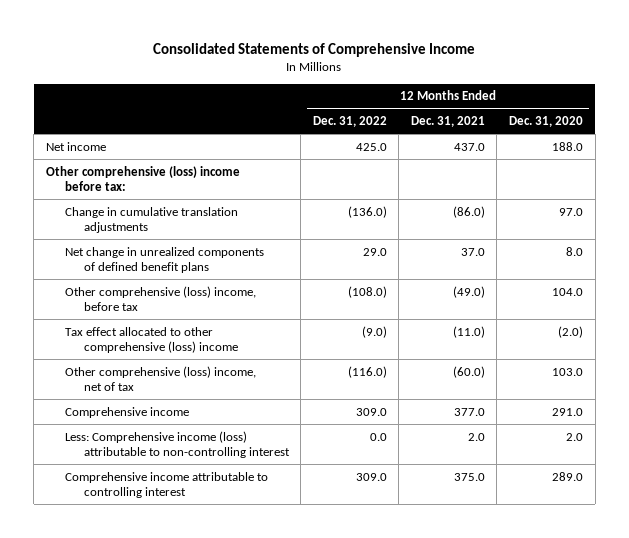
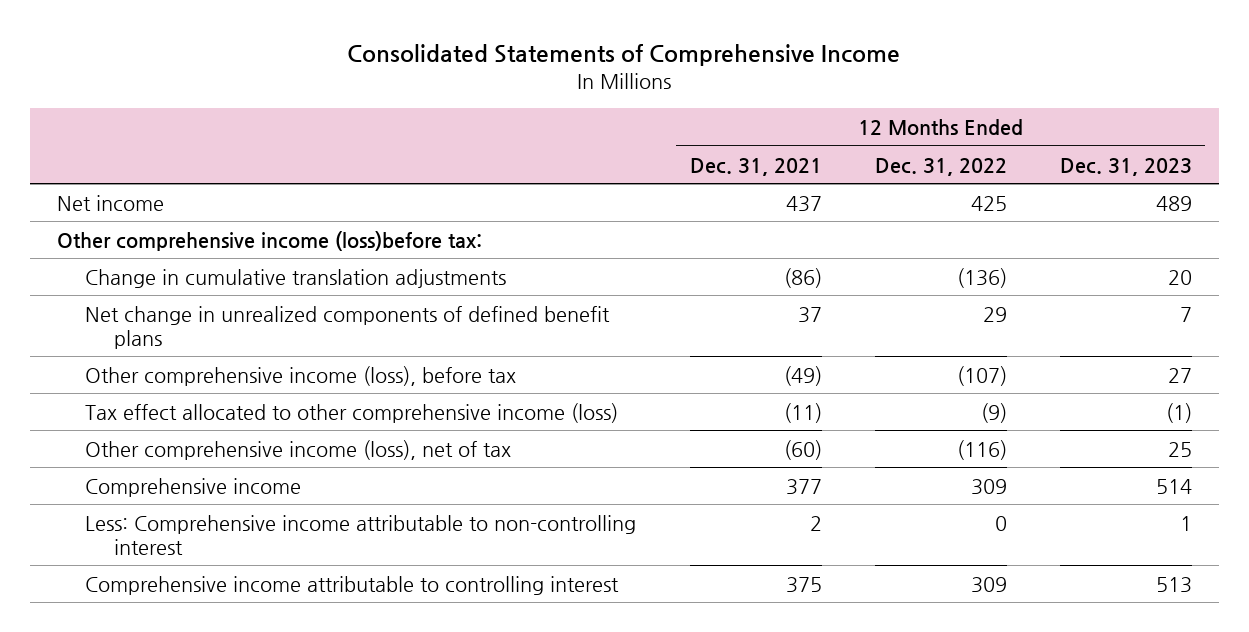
- | 12 Months Ended Dec. 31, 2022 | 12 Months Ended Dec. 31, 2021 | 12 Months Ended Dec. 31, 2020
+ | 12 Months Ended Dec. 31, 2021 | 12 Months Ended Dec. 31, 2022 | 12 Months Ended Dec. 31, 2023
- Net income | 425.0 | 437.0 | 188.0
- Other comprehensive (loss) income before tax:
- Change in cumulative translation adjustments | (136.0) | (86.0) | 97.0
- Net change in unrealized components of defined benefit plans | 29.0 | 37.0 | 8.0
- Other comprehensive (loss) income, before tax | (108.0) | (49.0) | 104.0
- Tax effect allocated to other comprehensive (loss) income | (9.0) | (11.0) | (2.0)
- Other comprehensive (loss) income, net of tax | (116.0) | (60.0) | 103.0
- Comprehensive income | 309.0 | 377.0 | 291.0
- Less: Comprehensive income (loss) attributable to non-controlling interest | 0.0 | 2.0 | 2.0
- Comprehensive income attributable to controlling interest | 309.0 | 375.0 | 289.0
+ Net income | 437 | 425 | 489
+ Other comprehensive income (loss)before tax:
+ Change in cumulative translation adjustments | (86) | (136) | 20
+ Net change in unrealized components of defined benefit plans | 37 | 29 | 7
+ Other comprehensive income (loss), before tax | (49) | (107) | 27
+ Tax effect allocated to other comprehensive income (loss) | (11) | (9) | (1)
+ Other comprehensive income (loss), net of tax | (60) | (116) | 25
+ Comprehensive income | 377 | 309 | 514
+ Less: Comprehensive income attributable to non-controlling interest | 2 | 0 | 1
+ Comprehensive income attributable to controlling interest | 375 | 309 | 513

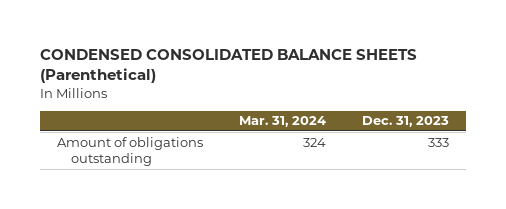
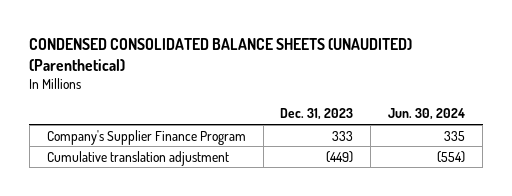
- CONDENSED CONSOLIDATED BALANCE SHEETS (Parenthetical)
+ CONDENSED CONSOLIDATED BALANCE SHEETS (UNAUDITED) (Parenthetical)
- | Mar. 31, 2024 | Dec. 31, 2023
+ | Dec. 31, 2023 | Jun. 30, 2024
- Amount of obligations outstanding | 324 | 333
+ Company's Supplier Finance Program | 333 | 335
+ Cumulative translation adjustment | (449) | (554)

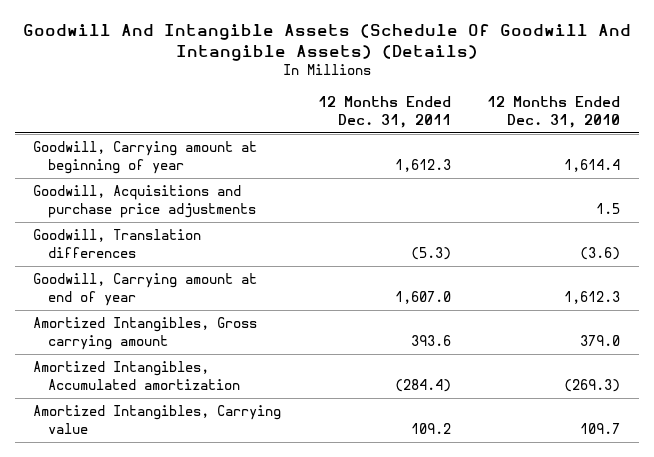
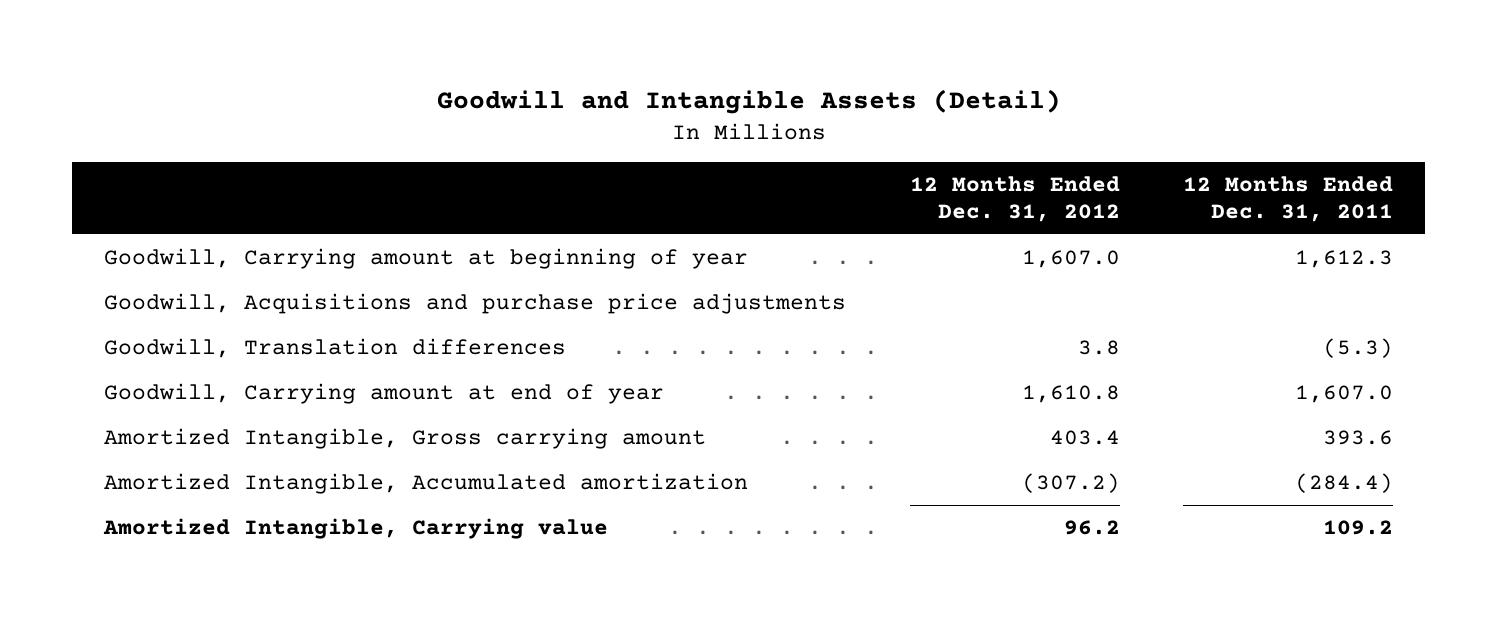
- Goodwill And Intangible Assets (Schedule Of Goodwill And Intangible Assets) (Details)
+ Goodwill and Intangible Assets (Detail)
- | 12 Months Ended Dec. 31, 2011 | 12 Months Ended Dec. 31, 2010
+ | 12 Months Ended Dec. 31, 2012 | 12 Months Ended Dec. 31, 2011
- Amortized Intangibles, Gross carrying amount | 393.6 | 379.0
- Amortized Intangibles, Accumulated amortization | (284.4) | (269.3)
- Amortized Intangibles, Carrying value | 109.2 | 109.7
+ Amortized Intangible, Gross carrying amount | 403.4 | 393.6
+ Amortized Intangible, Accumulated amortization | (307.2) | (284.4)
+ Amortized Intangible, Carrying value | 96.2 | 109.2

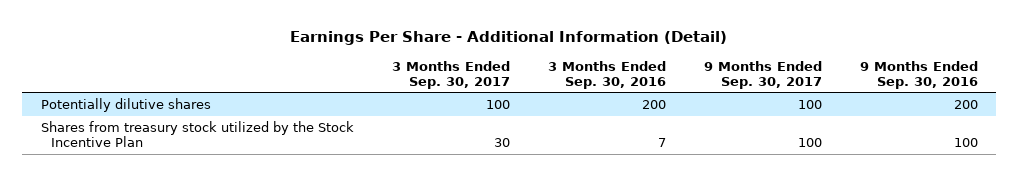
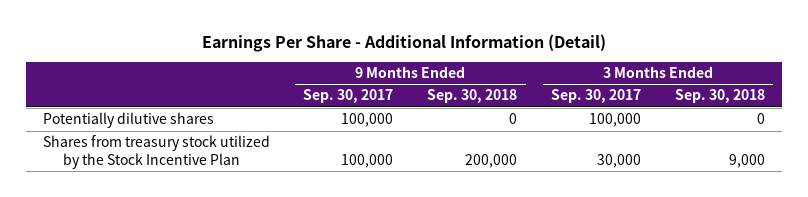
- | 3 Months Ended Sep. 30, 2017 | 3 Months Ended Sep. 30, 2016 | 9 Months Ended Sep. 30, 2017 | 9 Months Ended Sep. 30, 2016
+ | 9 Months Ended Sep. 30, 2017 | 9 Months Ended Sep. 30, 2018 | 3 Months Ended Sep. 30, 2017 | 3 Months Ended Sep. 30, 2018
- Potentially dilutive shares | 100 | 200 | 100 | 200
- Shares from treasury stock utilized by the Stock Incentive Plan | 30 | 7 | 100 | 100
+ Potentially dilutive shares | 100,000 | 0 | 100,000 | 0
+ Shares from treasury stock utilized by the Stock Incentive Plan | 100,000 | 200,000 | 30,000 | 9,000

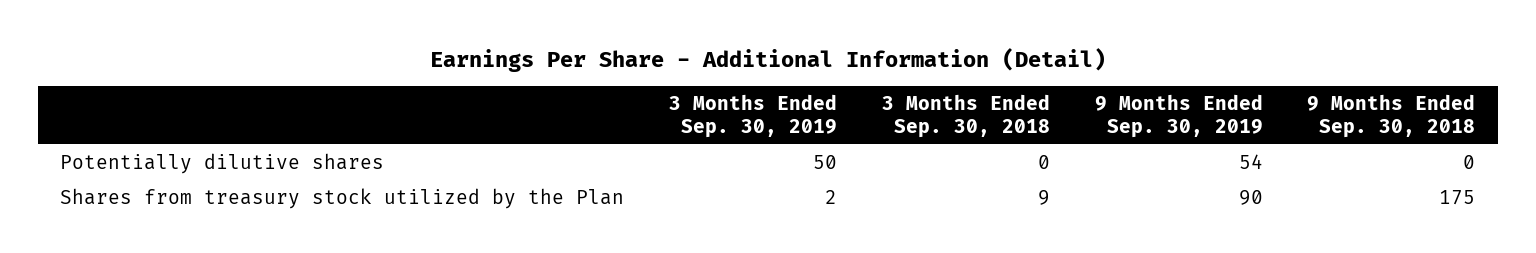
- | 9 Months Ended Sep. 30, 2017 | 9 Months Ended Sep. 30, 2018 | 3 Months Ended Sep. 30, 2017 | 3 Months Ended Sep. 30, 2018
+ | 3 Months Ended Sep. 30, 2019 | 3 Months Ended Sep. 30, 2018 | 9 Months Ended Sep. 30, 2019 | 9 Months Ended Sep. 30, 2018
- Shares from treasury stock utilized by the Stock Incentive Plan | 100,000 | 200,000 | 30,000 | 9,000
+ Shares from treasury stock utilized by the Plan | 2 | 9 | 90 | 175

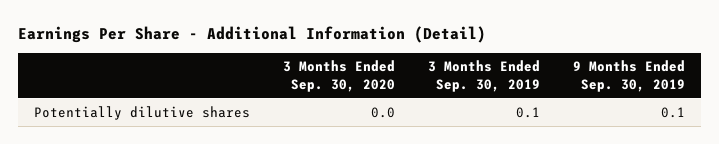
- | 3 Months Ended Sep. 30, 2019 | 3 Months Ended Sep. 30, 2018 | 9 Months Ended Sep. 30, 2019 | 9 Months Ended Sep. 30, 2018
+ | 3 Months Ended Sep. 30, 2020 | 3 Months Ended Sep. 30, 2019 | 9 Months Ended Sep. 30, 2019
- Potentially dilutive shares | 50 | 0 | 54 | 0
- Shares from treasury stock utilized by the Plan | 2 | 9 | 90 | 175
+ Potentially dilutive shares | 0.0 | 0.1 | 0.1

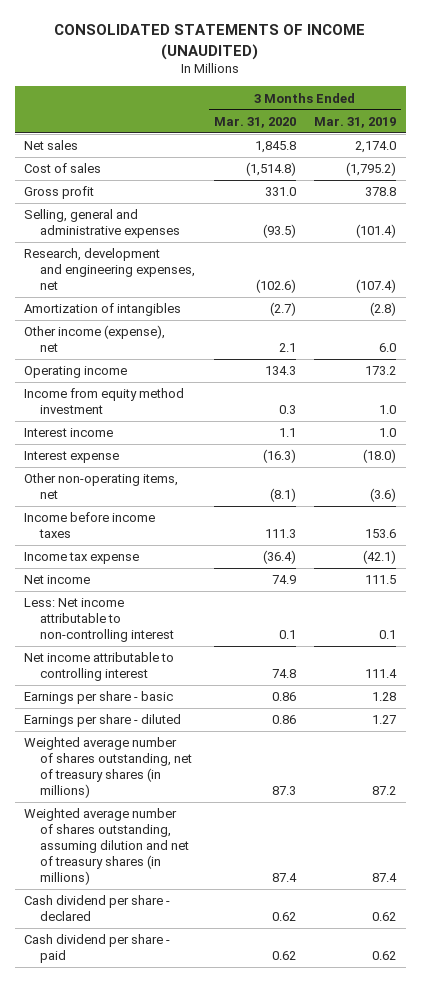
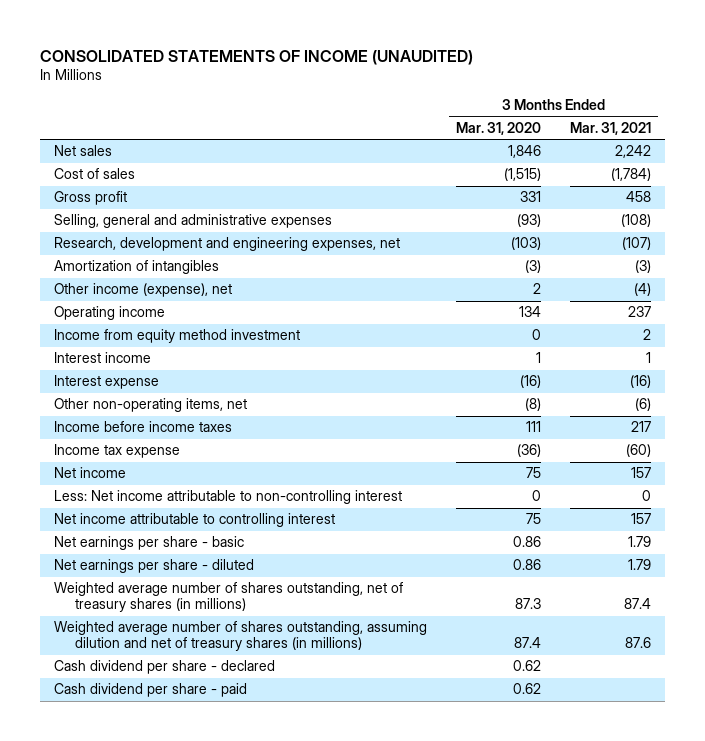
- | 3 Months Ended Mar. 31, 2020 | 3 Months Ended Mar. 31, 2019
+ | 3 Months Ended Mar. 31, 2020 | 3 Months Ended Mar. 31, 2021
- Net sales | 1,845.8 | 2,174.0
- Cost of sales | (1,514.8) | (1,795.2)
- Gross profit | 331.0 | 378.8
- Selling, general and administrative expenses | (93.5) | (101.4)
- Research, development and engineering expenses, net | (102.6) | (107.4)
- Amortization of intangibles | (2.7) | (2.8)
- Other income (expense), net | 2.1 | 6.0
- Operating income | 134.3 | 173.2
- Income from equity method investment | 0.3 | 1.0
- Interest income | 1.1 | 1.0
- Interest expense | (16.3) | (18.0)
- Other non-operating items, net | (8.1) | (3.6)
- Income before income taxes | 111.3 | 153.6
- Income tax expense | (36.4) | (42.1)
- Net income | 74.9 | 111.5
- Less: Net income attributable to non-controlling interest | 0.1 | 0.1
- Net income attributable to controlling interest | 74.8 | 111.4
- Earnings per share - basic | 0.86 | 1.28
- Earnings per share - diluted | 0.86 | 1.27
+ Net sales | 1,846 | 2,242
+ Cost of sales | (1,515) | (1,784)
+ Gross profit | 331 | 458
+ Selling, general and administrative expenses | (93) | (108)
+ Research, development and engineering expenses, net | (103) | (107)
+ Amortization of intangibles | (3) | (3)
+ Other income (expense), net | 2 | (4)
+ Operating income | 134 | 237
+ Income from equity method investment | 0 | 2
+ Interest income | 1 | 1
+ Interest expense | (16) | (16)
+ Other non-operating items, net | (8) | (6)
+ Income before income taxes | 111 | 217
+ Income tax expense | (36) | (60)
+ Net income | 75 | 157
+ Less: Net income attributable to non-controlling interest | 0 | 0
+ Net income attributable to controlling interest | 75 | 157
+ Net earnings per share - basic | 0.86 | 1.79
+ Net earnings per share - diluted | 0.86 | 1.79

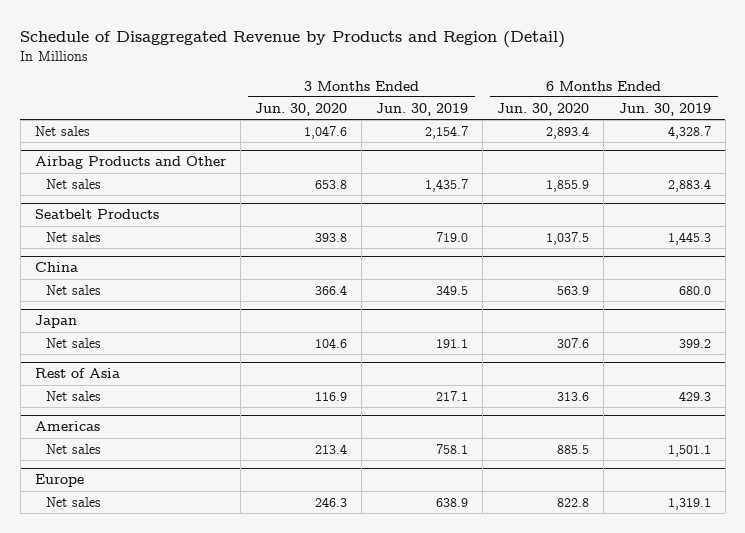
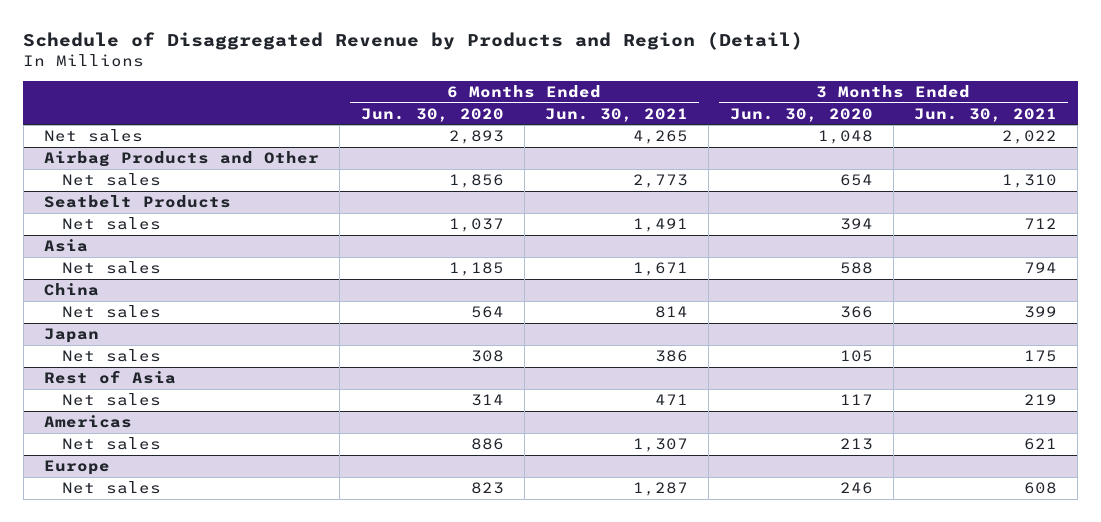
- | 3 Months Ended Jun. 30, 2020 | 3 Months Ended Jun. 30, 2019 | 6 Months Ended Jun. 30, 2020 | 6 Months Ended Jun. 30, 2019
+ | 6 Months Ended Jun. 30, 2020 | 6 Months Ended Jun. 30, 2021 | 3 Months Ended Jun. 30, 2020 | 3 Months Ended Jun. 30, 2021
- Net sales | 1,047.6 | 2,154.7 | 2,893.4 | 4,328.7
+ Net sales | 2,893 | 4,265 | 1,048 | 2,022
@ Airbag Products and Other
- Net sales | 653.8 | 1,435.7 | 1,855.9 | 2,883.4
+ Net sales | 1,856 | 2,773 | 654 | 1,310
@ Seatbelt Products
- Net sales | 393.8 | 719.0 | 1,037.5 | 1,445.3
+ Net sales | 1,037 | 1,491 | 394 | 712
+ Asia
+ Net sales | 1,185 | 1,671 | 588 | 794
@ China
- Net sales | 366.4 | 349.5 | 563.9 | 680.0
+ Net sales | 564 | 814 | 366 | 399
@ Japan
- Net sales | 104.6 | 191.1 | 307.6 | 399.2
+ Net sales | 308 | 386 | 105 | 175
@ Rest of Asia
- Net sales | 116.9 | 217.1 | 313.6 | 429.3
+ Net sales | 314 | 471 | 117 | 219
@ Americas
- Net sales | 213.4 | 758.1 | 885.5 | 1,501.1
+ Net sales | 886 | 1,307 | 213 | 621
@ Europe
- Net sales | 246.3 | 638.9 | 822.8 | 1,319.1
+ Net sales | 823 | 1,287 | 246 | 608

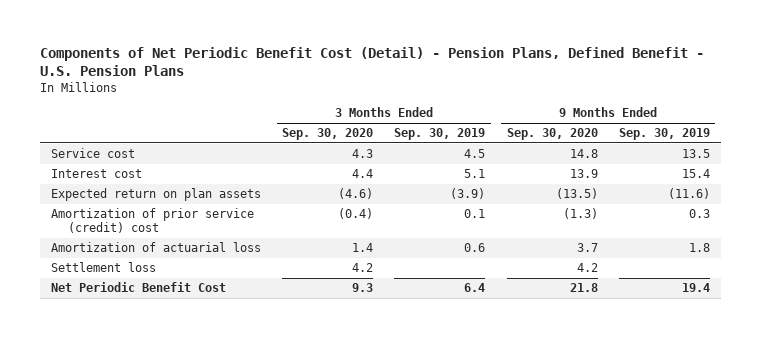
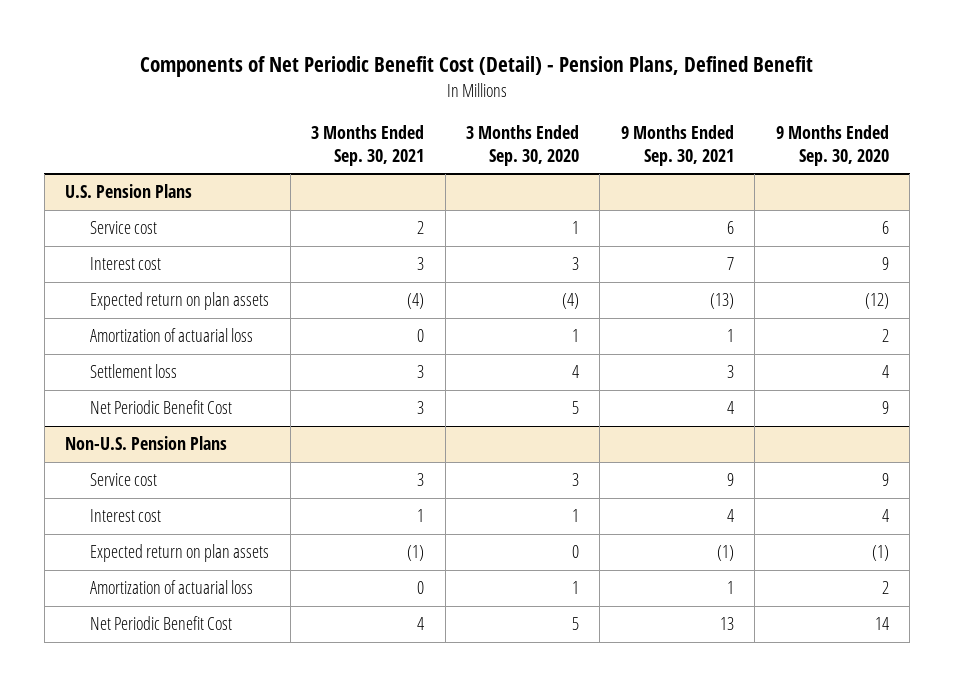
- Components of Net Periodic Benefit Cost (Detail) - Pension Plans, Defined Benefit - U.S. Pension Plans
+ Components of Net Periodic Benefit Cost (Detail) - Pension Plans, Defined Benefit
- | 3 Months Ended Sep. 30, 2020 | 3 Months Ended Sep. 30, 2019 | 9 Months Ended Sep. 30, 2020 | 9 Months Ended Sep. 30, 2019
+ | 3 Months Ended Sep. 30, 2021 | 3 Months Ended Sep. 30, 2020 | 9 Months Ended Sep. 30, 2021 | 9 Months Ended Sep. 30, 2020
- Service cost | 4.3 | 4.5 | 14.8 | 13.5
- Interest cost | 4.4 | 5.1 | 13.9 | 15.4
- Expected return on plan assets | (4.6) | (3.9) | (13.5) | (11.6)
- Amortization of prior service (credit) cost | (0.4) | 0.1 | (1.3) | 0.3
- Amortization of actuarial loss | 1.4 | 0.6 | 3.7 | 1.8
- Settlement loss | 4.2 | | 4.2 |
- Net Periodic Benefit Cost | 9.3 | 6.4 | 21.8 | 19.4
+ U.S. Pension Plans
+ Service cost | 2 | 1 | 6 | 6
+ Interest cost | 3 | 3 | 7 | 9
+ Expected return on plan assets | (4) | (4) | (13) | (12)
+ Amortization of actuarial loss | 0 | 1 | 1 | 2
+ Settlement loss | 3 | 4 | 3 | 4
+ Net Periodic Benefit Cost | 3 | 5 | 4 | 9
+ Non-U.S. Pension Plans
+ Service cost | 3 | 3 | 9 | 9
+ Interest cost | 1 | 1 | 4 | 4
+ Expected return on plan assets | (1) | 0 | (1) | (1)
+ Amortization of actuarial loss | 0 | 1 | 1 | 2
+ Net Periodic Benefit Cost | 4 | 5 | 13 | 14

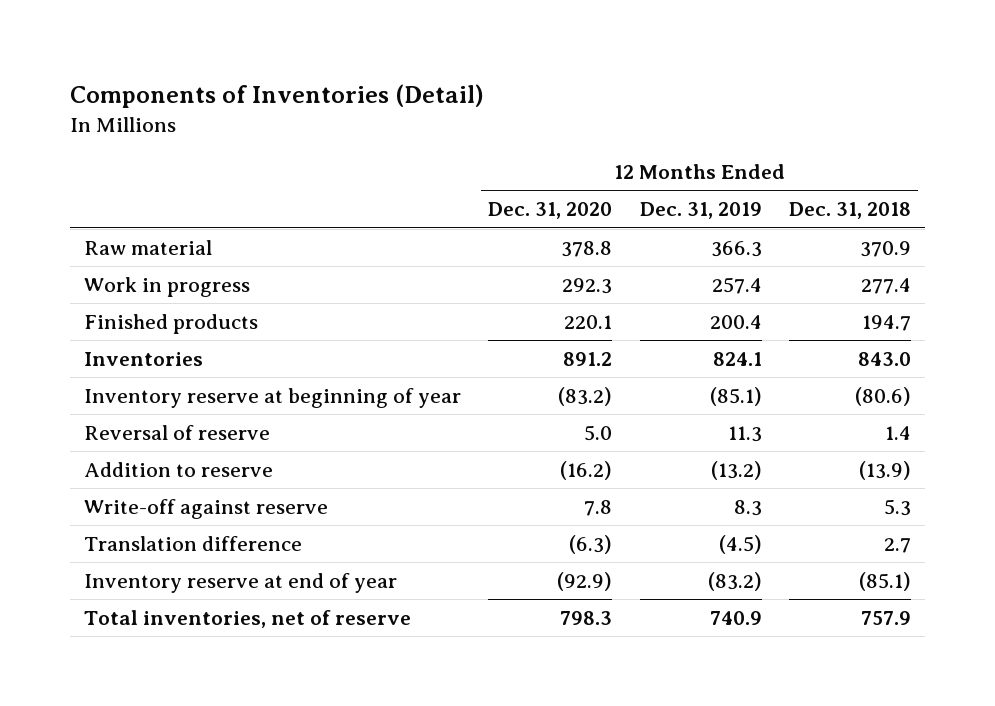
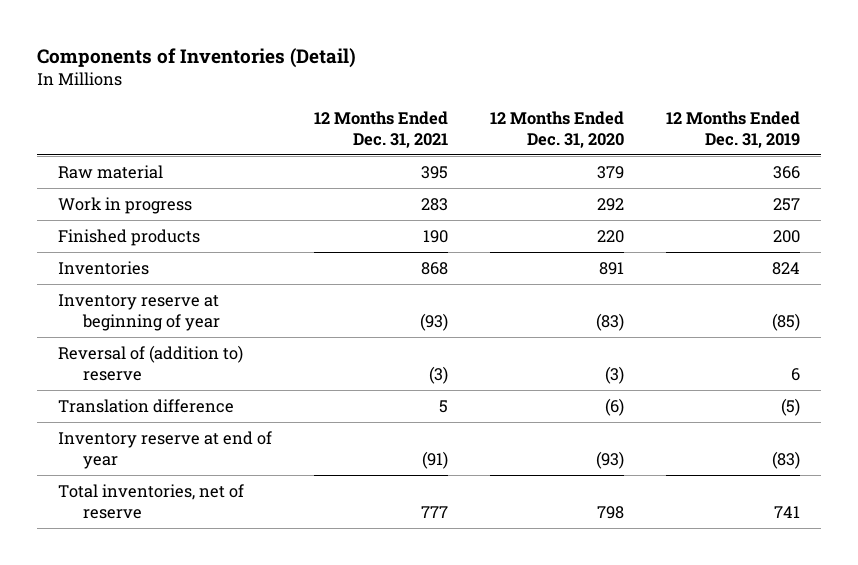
- | 12 Months Ended Dec. 31, 2020 | 12 Months Ended Dec. 31, 2019 | 12 Months Ended Dec. 31, 2018
+ | 12 Months Ended Dec. 31, 2021 | 12 Months Ended Dec. 31, 2020 | 12 Months Ended Dec. 31, 2019
- Raw material | 378.8 | 366.3 | 370.9
- Work in progress | 292.3 | 257.4 | 277.4
- Finished products | 220.1 | 200.4 | 194.7
- Inventories | 891.2 | 824.1 | 843.0
- Inventory reserve at beginning of year | (83.2) | (85.1) | (80.6)
- Reversal of reserve | 5.0 | 11.3 | 1.4
- Addition to reserve | (16.2) | (13.2) | (13.9)
- Write-off against reserve | 7.8 | 8.3 | 5.3
- Translation difference | (6.3) | (4.5) | 2.7
- Inventory reserve at end of year | (92.9) | (83.2) | (85.1)
- Total inventories, net of reserve | 798.3 | 740.9 | 757.9
+ Raw material | 395 | 379 | 366
+ Work in progress | 283 | 292 | 257
+ Finished products | 190 | 220 | 200
+ Inventories | 868 | 891 | 824
+ Inventory reserve at beginning of year | (93) | (83) | (85)
+ Reversal of (addition to) reserve | (3) | (3) | 6
+ Translation difference | 5 | (6) | (5)
+ Inventory reserve at end of year | (91) | (93) | (83)
+ Total inventories, net of reserve | 777 | 798 | 741

